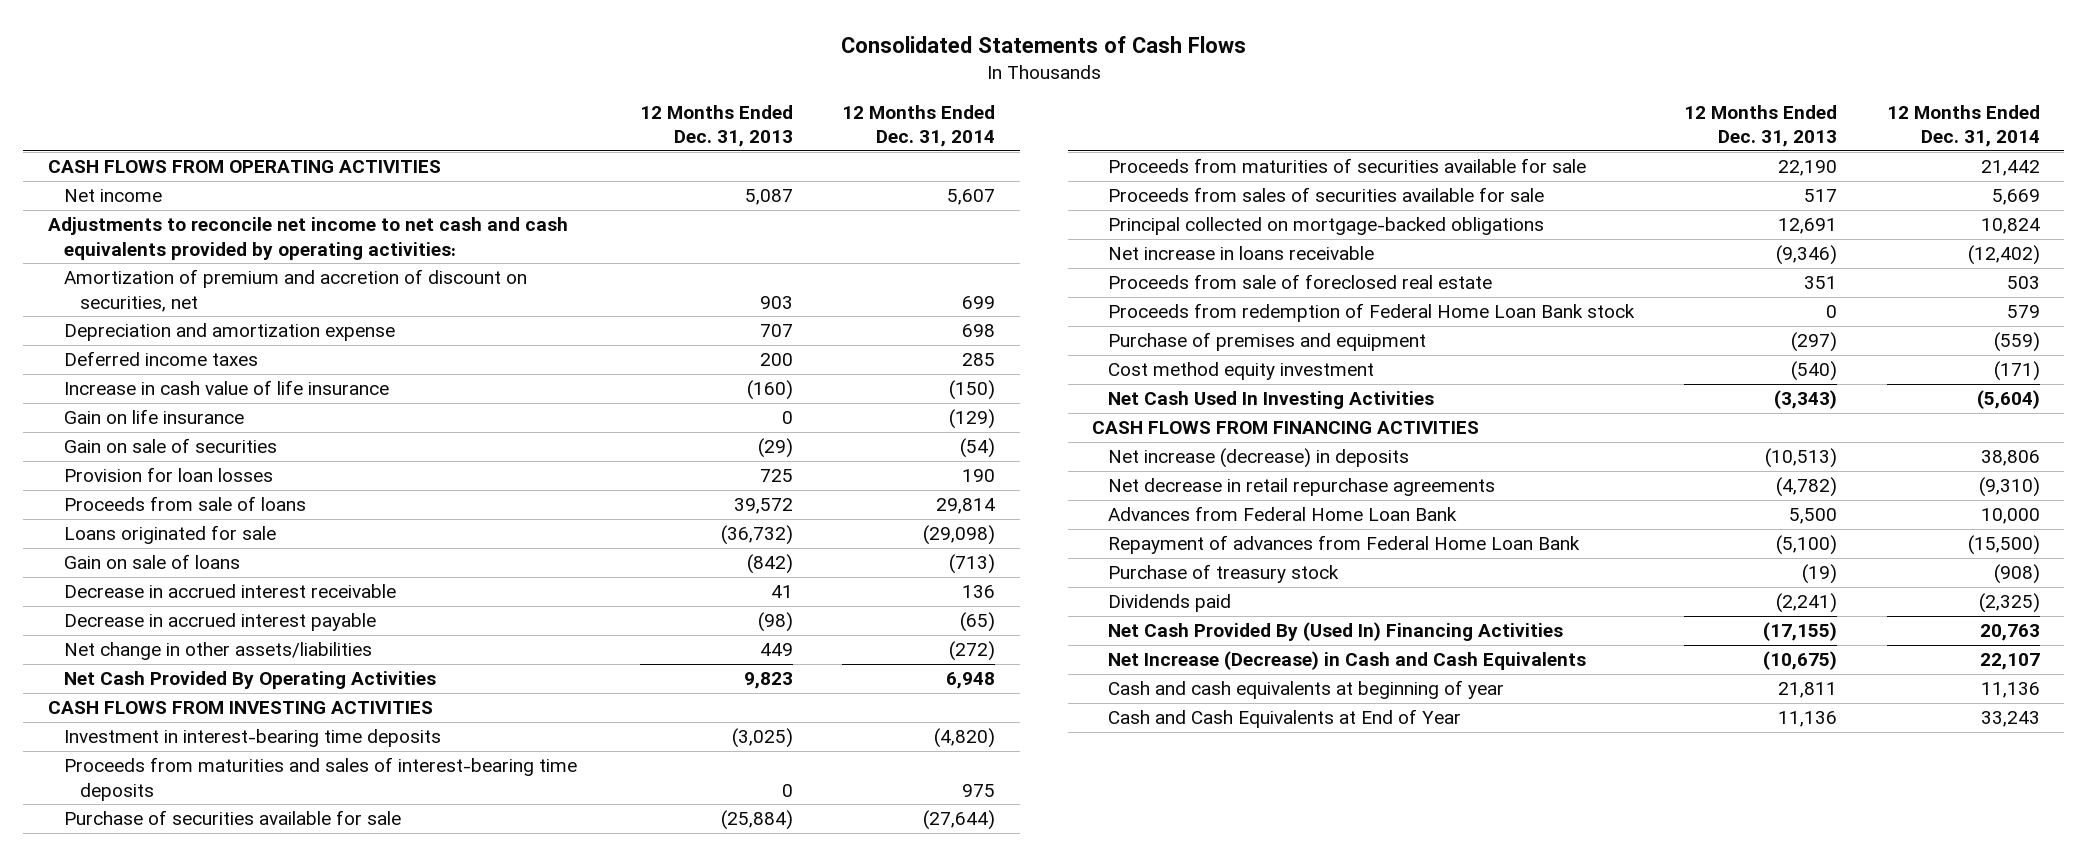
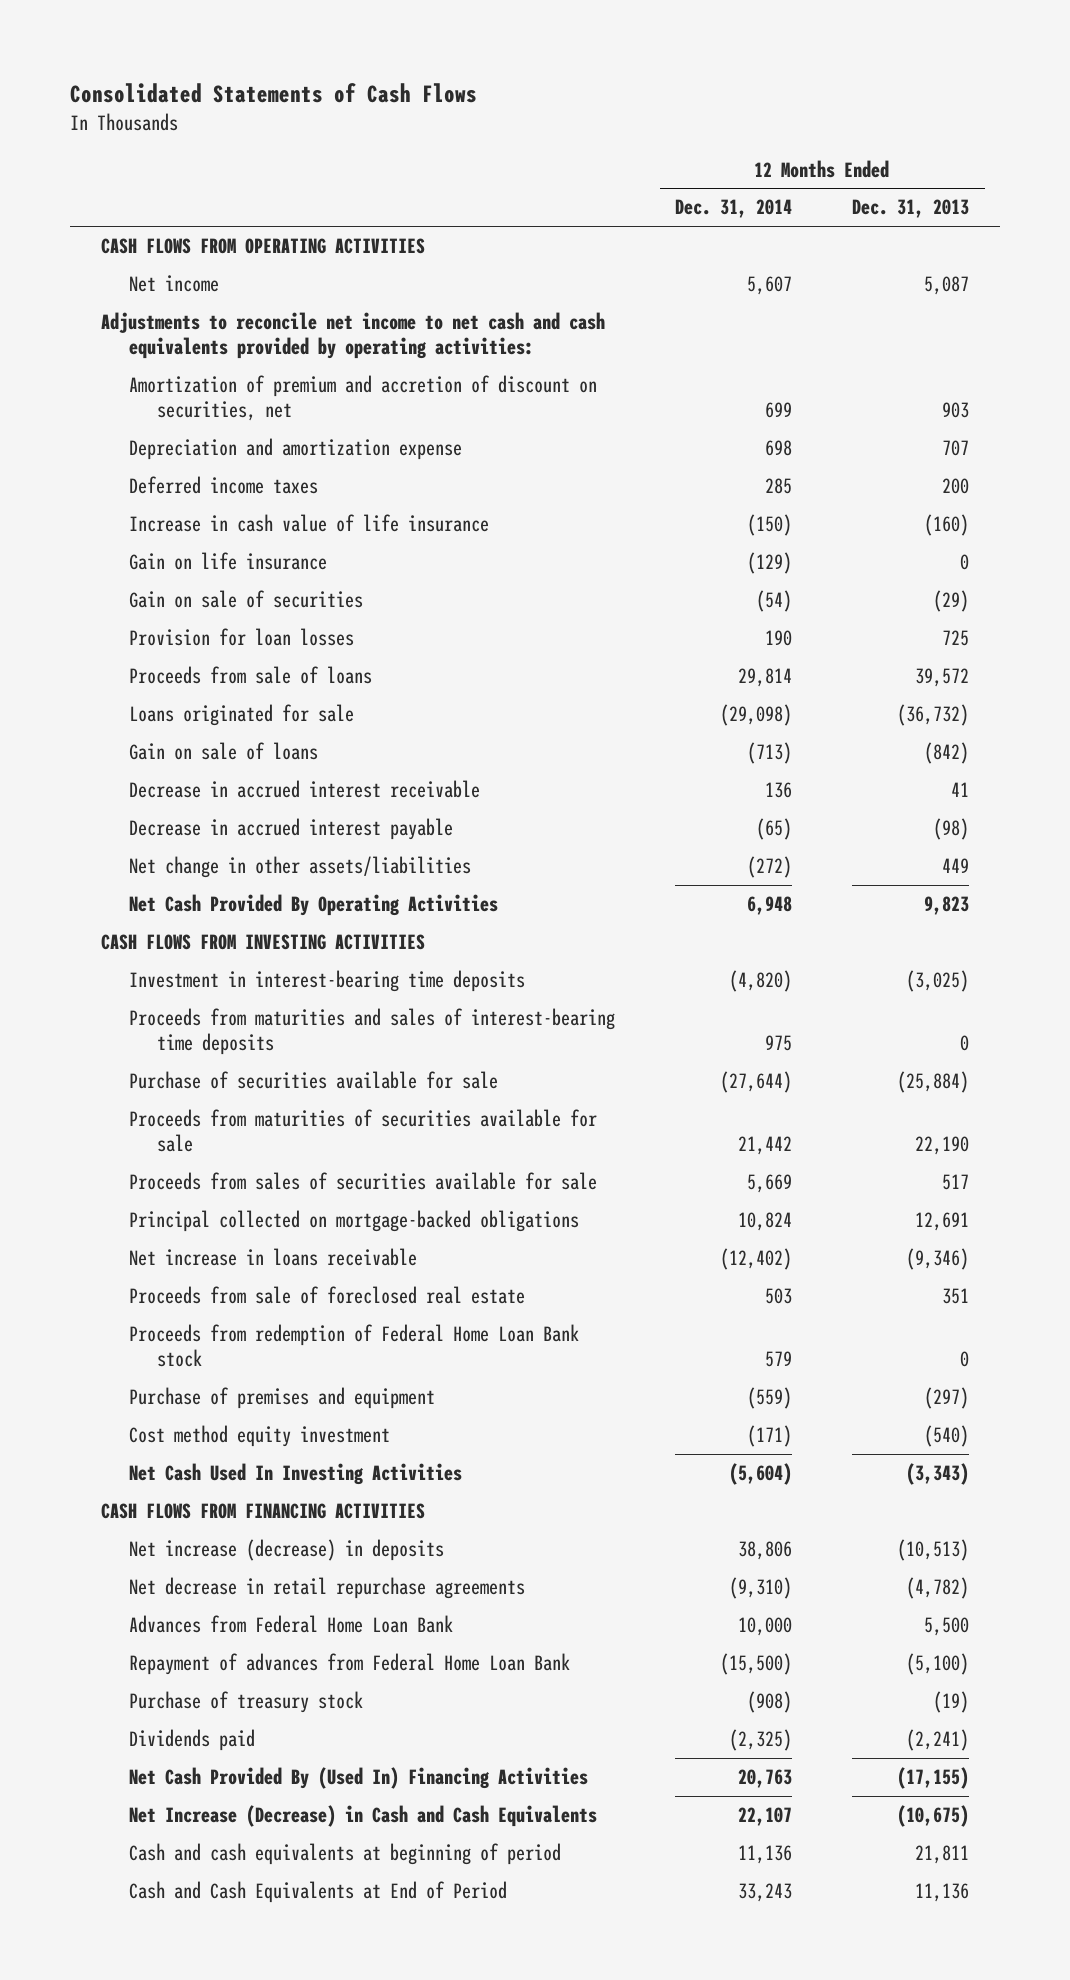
- | 12 Months Ended Dec. 31, 2013 | 12 Months Ended Dec. 31, 2014
+ | 12 Months Ended Dec. 31, 2014 | 12 Months Ended Dec. 31, 2013
- Cash and cash equivalents at beginning of year | 21,811 | 11,136
- Cash and Cash Equivalents at End of Year | 11,136 | 33,243
+ Cash and cash equivalents at beginning of period | 11,136 | 21,811
+ Cash and Cash Equivalents at End of Period | 33,243 | 11,136

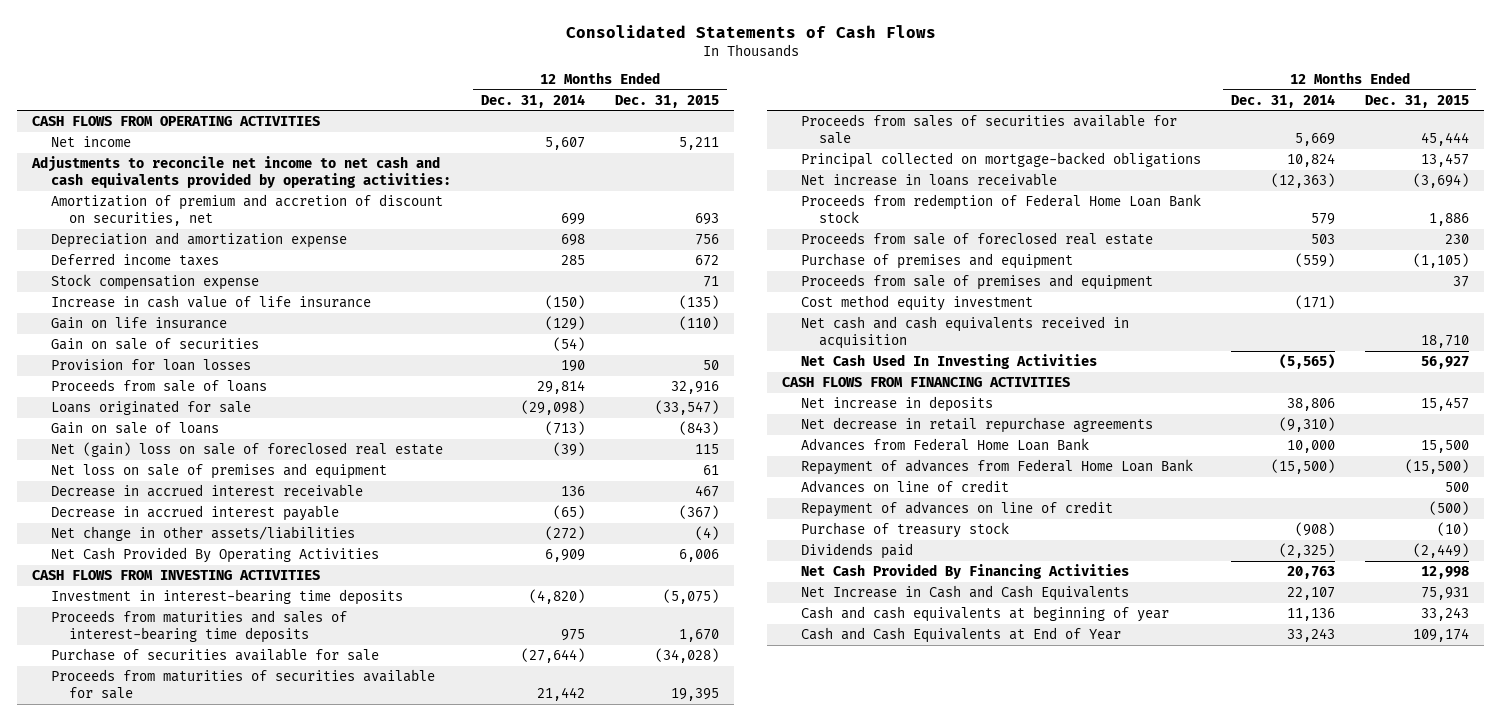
- | 12 Months Ended Dec. 31, 2014 | 12 Months Ended Dec. 31, 2013
+ | 12 Months Ended Dec. 31, 2014 | 12 Months Ended Dec. 31, 2015
+ Stock compensation expense | | 71
+ Net (gain) loss on sale of foreclosed real estate | (39) | 115
+ Net loss on sale of premises and equipment | | 61
- Net Cash Provided By Operating Activities | 6,948 | 9,823
+ Net Cash Provided By Operating Activities | 6,909 | 6,006
- Net increase in loans receivable | (12,402) | (9,346)
+ Net increase in loans receivable | (12,363) | (3,694)
moved down: Proceeds from sale of foreclosed real estate | 503 | 230
+ Proceeds from sale of premises and equipment | | 37
- Net Cash Used In Investing Activities | (5,604) | (3,343)
+ Net cash and cash equivalents received in acquisition | | 18,710
+ Net Cash Used In Investing Activities | (5,565) | 56,927
- Net increase (decrease) in deposits | 38,806 | (10,513)
+ Net increase in deposits | 38,806 | 15,457
+ Advances on line of credit | | 500
+ Repayment of advances on line of credit | | (500)
- Net Cash Provided By (Used In) Financing Activities | 20,763 | (17,155)
- Net Increase (Decrease) in Cash and Cash Equivalents | 22,107 | (10,675)
- Cash and cash equivalents at beginning of period | 11,136 | 21,811
- Cash and Cash Equivalents at End of Period | 33,243 | 11,136
+ Net Cash Provided By Financing Activities | 20,763 | 12,998
+ Net Increase in Cash and Cash Equivalents | 22,107 | 75,931
+ Cash and cash equivalents at beginning of year | 11,136 | 33,243
+ Cash and Cash Equivalents at End of Year | 33,243 | 109,174

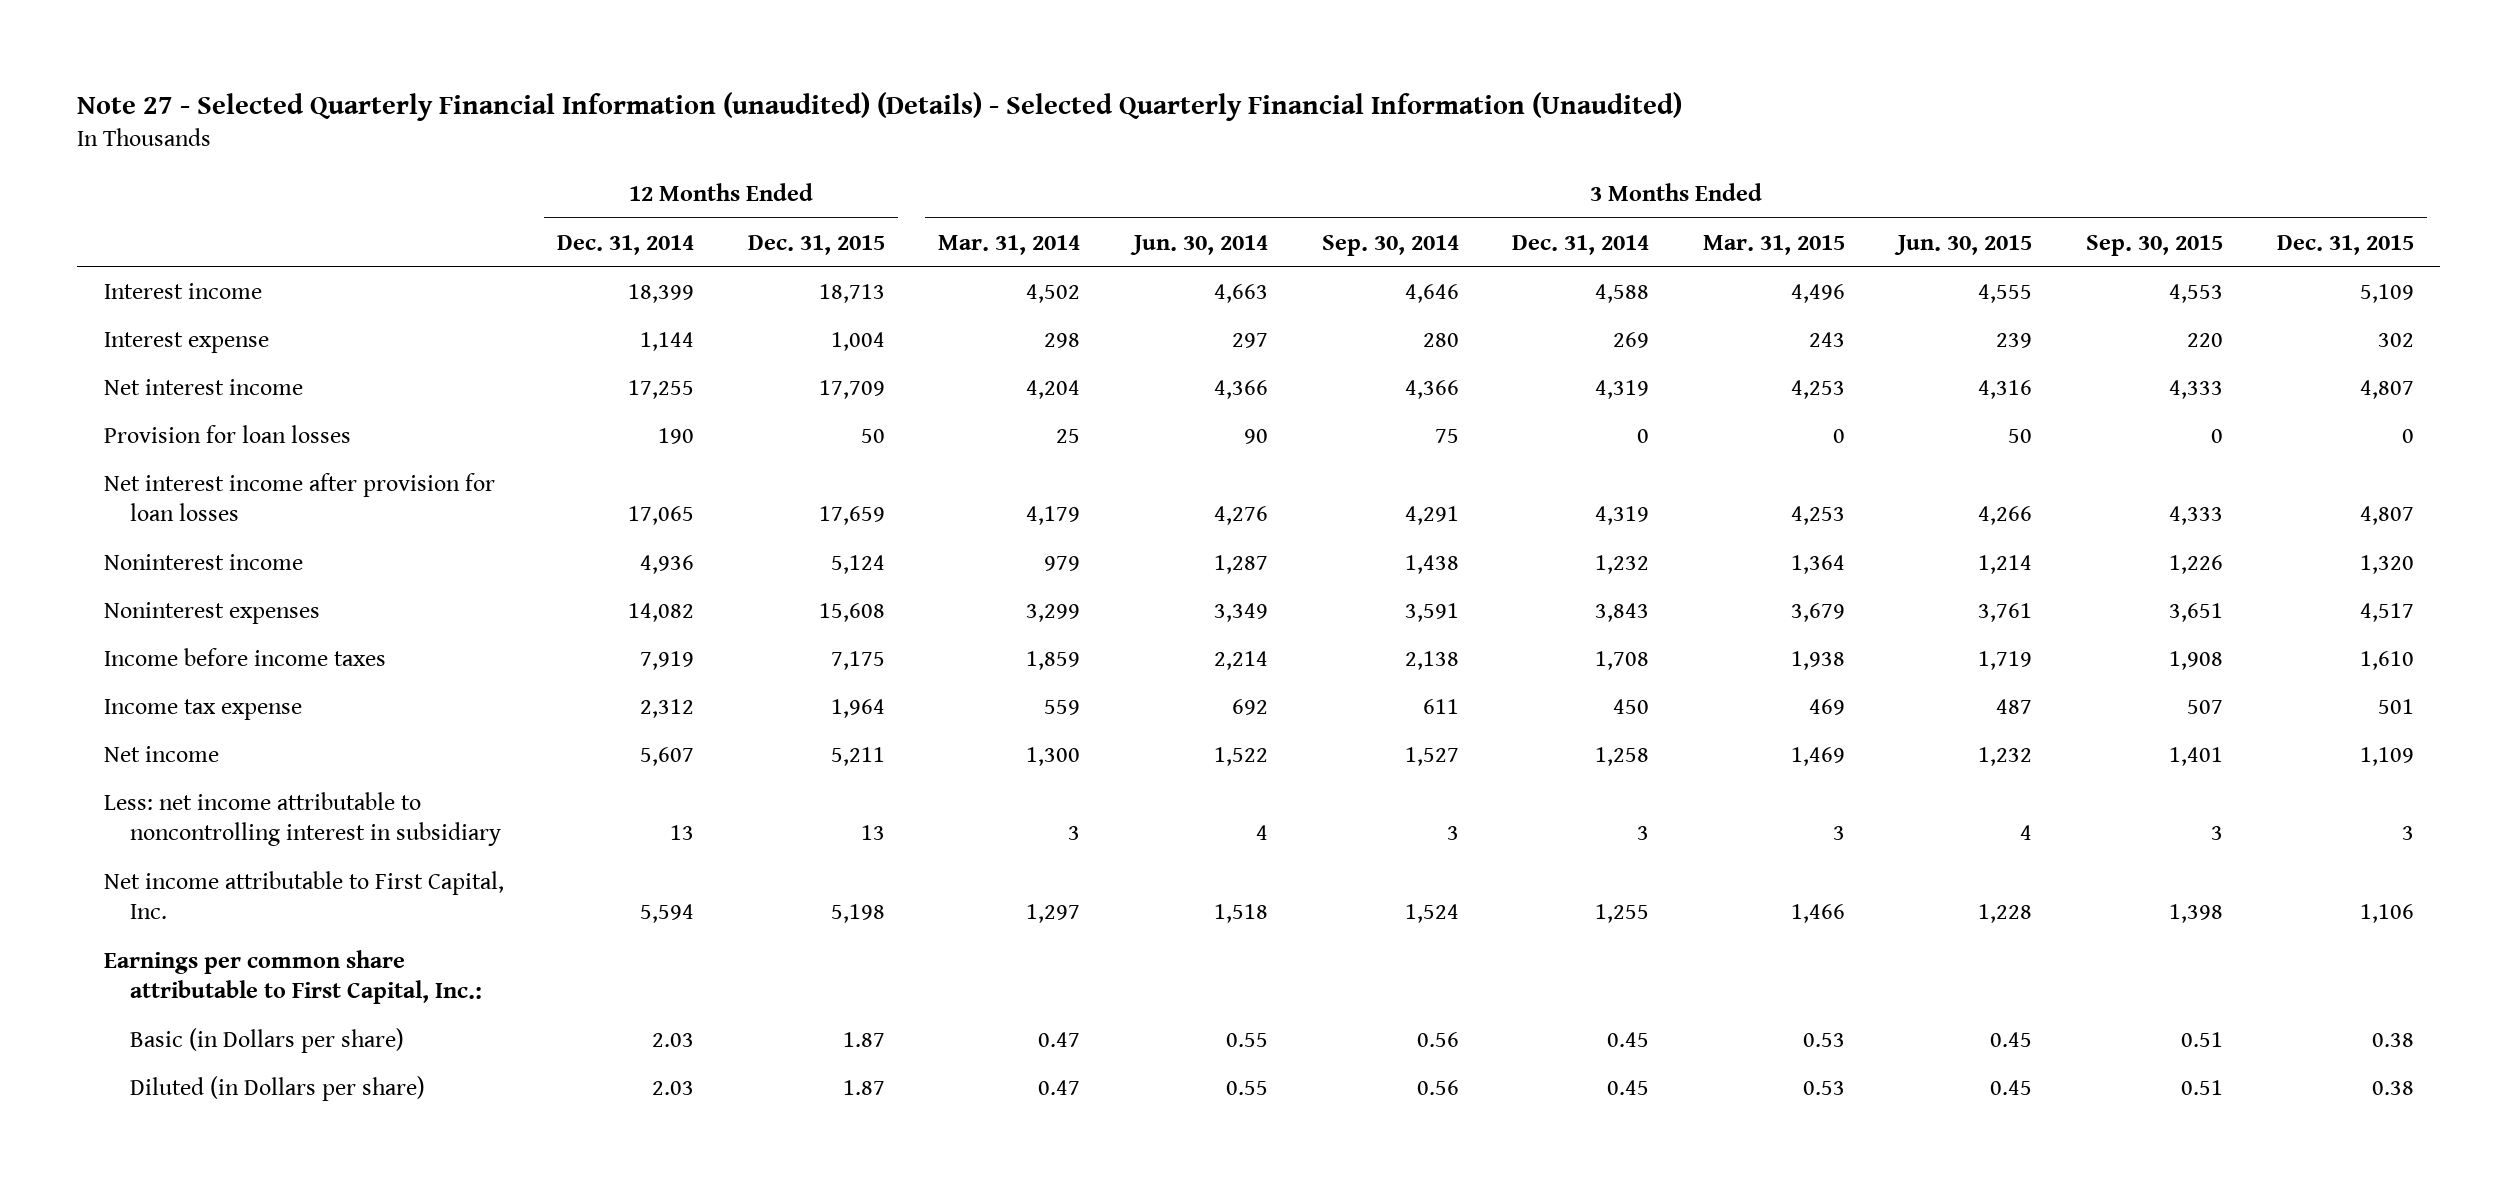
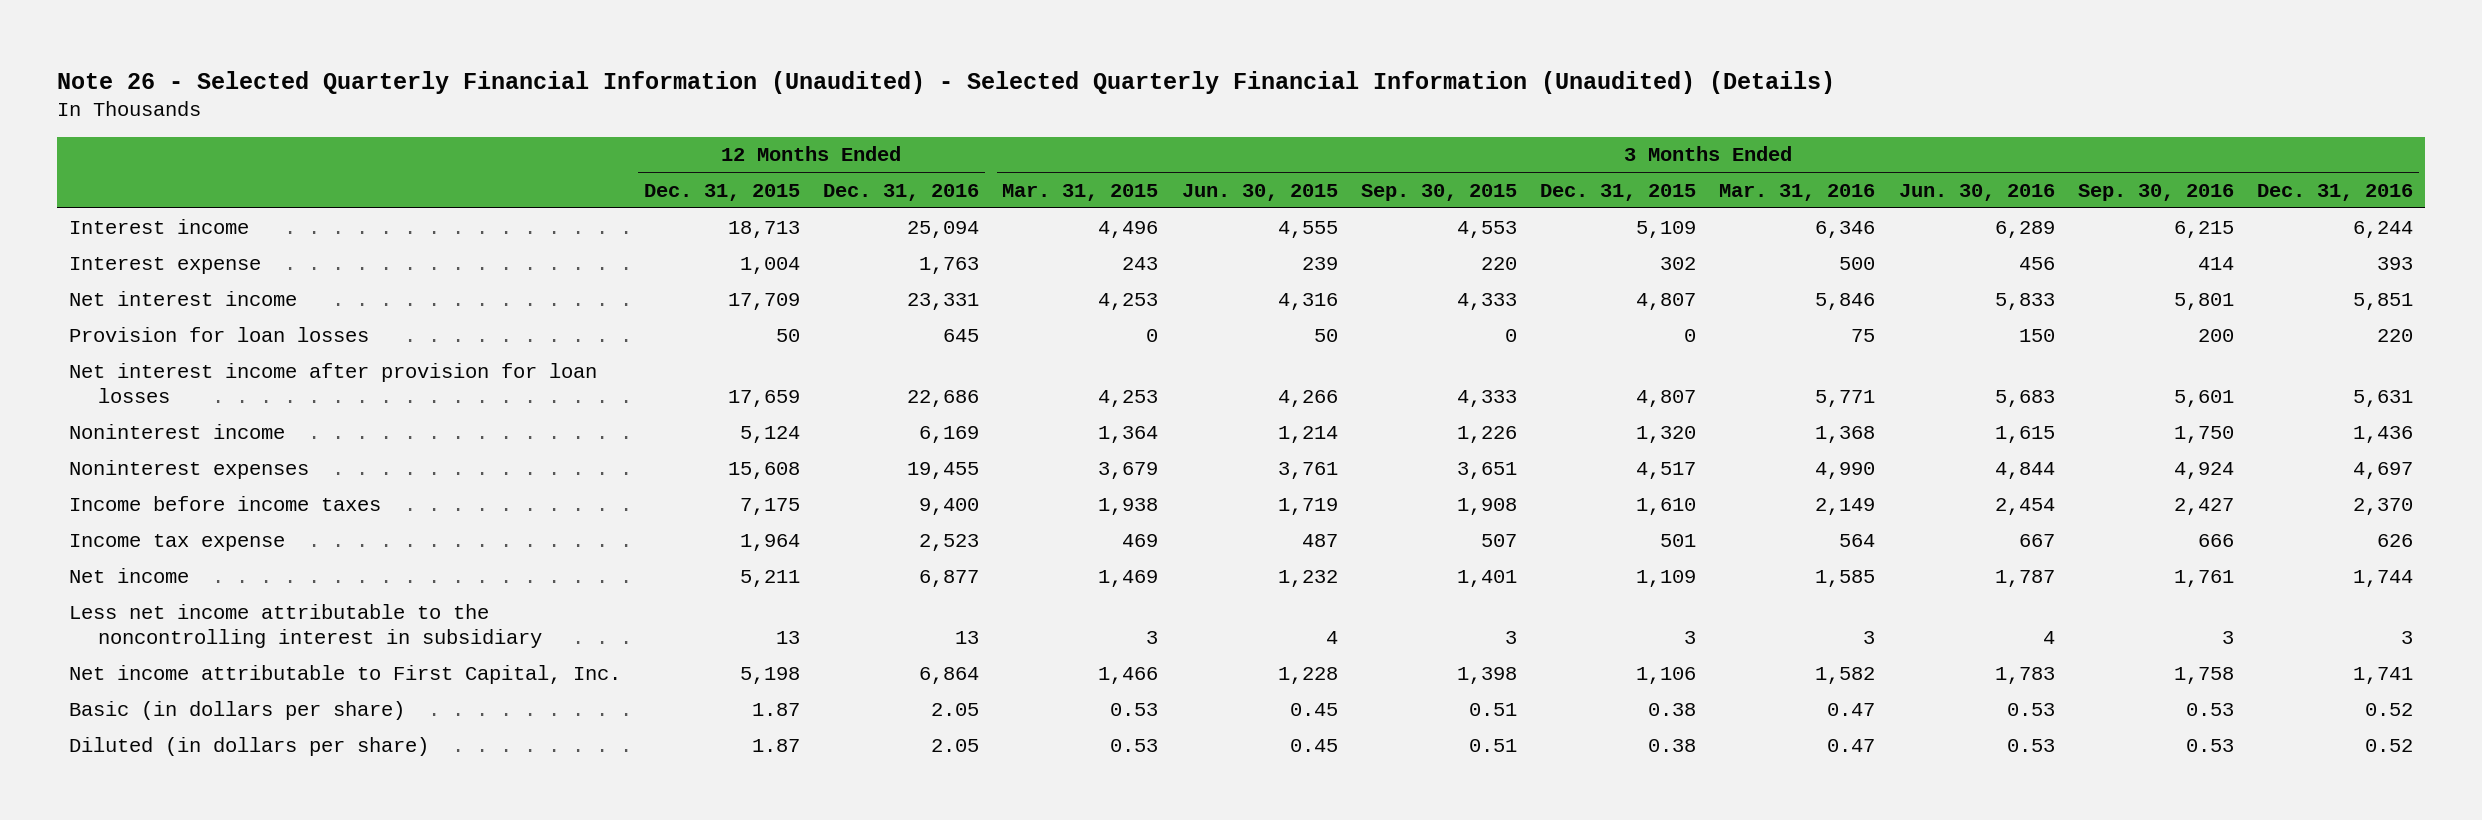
- Note 27 - Selected Quarterly Financial Information (unaudited) (Details) - Selected Quarterly Financial Information (Unaudited)
+ Note 26 - Selected Quarterly Financial Information (Unaudited) - Selected Quarterly Financial Information (Unaudited) (Details)
- | 12 Months Ended Dec. 31, 2014 | 12 Months Ended Dec. 31, 2015 | 3 Months Ended Mar. 31, 2014 | 3 Months Ended Jun. 30, 2014 | 3 Months Ended Sep. 30, 2014 | 3 Months Ended Dec. 31, 2014 | 3 Months Ended Mar. 31, 2015 | 3 Months Ended Jun. 30, 2015 | 3 Months Ended Sep. 30, 2015 | 3 Months Ended Dec. 31, 2015
+ | 12 Months Ended Dec. 31, 2015 | 12 Months Ended Dec. 31, 2016 | 3 Months Ended Mar. 31, 2015 | 3 Months Ended Jun. 30, 2015 | 3 Months Ended Sep. 30, 2015 | 3 Months Ended Dec. 31, 2015 | 3 Months Ended Mar. 31, 2016 | 3 Months Ended Jun. 30, 2016 | 3 Months Ended Sep. 30, 2016 | 3 Months Ended Dec. 31, 2016
- Less: net income attributable to noncontrolling interest in subsidiary | 13 | 13 | 3 | 4 | 3 | 3 | 3 | 4 | 3 | 3
+ Less net income attributable to the noncontrolling interest in subsidiary | 13 | 13 | 3 | 4 | 3 | 3 | 3 | 4 | 3 | 3
- Earnings per common share attributable to First Capital, Inc.:
- Basic (in Dollars per share) | 2.03 | 1.87 | 0.47 | 0.55 | 0.56 | 0.45 | 0.53 | 0.45 | 0.51 | 0.38
- Diluted (in Dollars per share) | 2.03 | 1.87 | 0.47 | 0.55 | 0.56 | 0.45 | 0.53 | 0.45 | 0.51 | 0.38
+ Basic (in dollars per share) | 1.87 | 2.05 | 0.53 | 0.45 | 0.51 | 0.38 | 0.47 | 0.53 | 0.53 | 0.52
+ Diluted (in dollars per share) | 1.87 | 2.05 | 0.53 | 0.45 | 0.51 | 0.38 | 0.47 | 0.53 | 0.53 | 0.52

